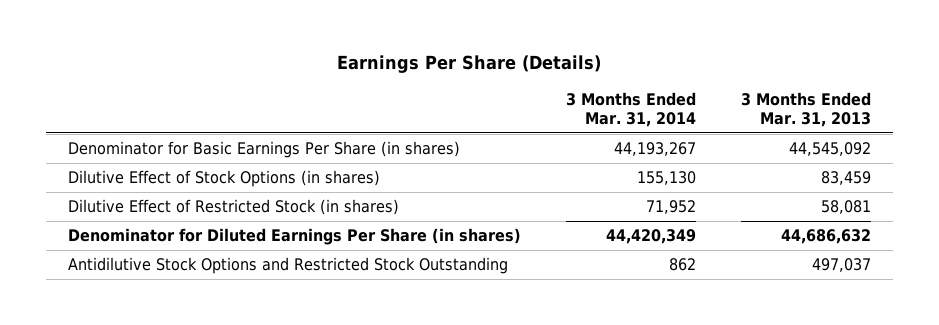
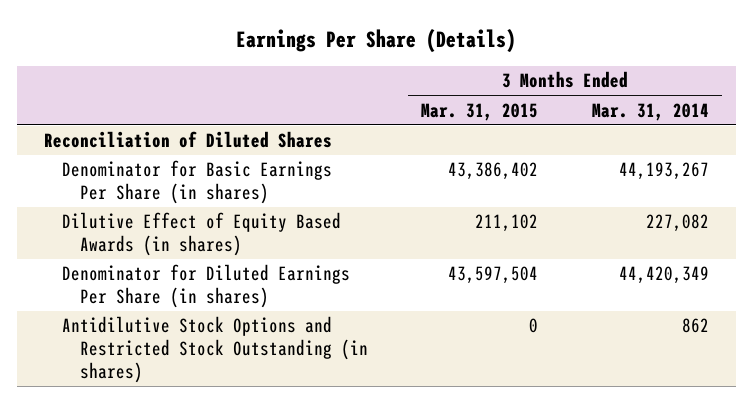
- | 3 Months Ended Mar. 31, 2014 | 3 Months Ended Mar. 31, 2013
+ | 3 Months Ended Mar. 31, 2015 | 3 Months Ended Mar. 31, 2014
+ Reconciliation of Diluted Shares
- Dilutive Effect of Stock Options (in shares) | 155,130 | 83,459
- Dilutive Effect of Restricted Stock (in shares) | 71,952 | 58,081
+ Dilutive Effect of Equity Based Awards (in shares) | 211,102 | 227,082
- Antidilutive Stock Options and Restricted Stock Outstanding | 862 | 497,037
+ Antidilutive Stock Options and Restricted Stock Outstanding (in shares) | 0 | 862

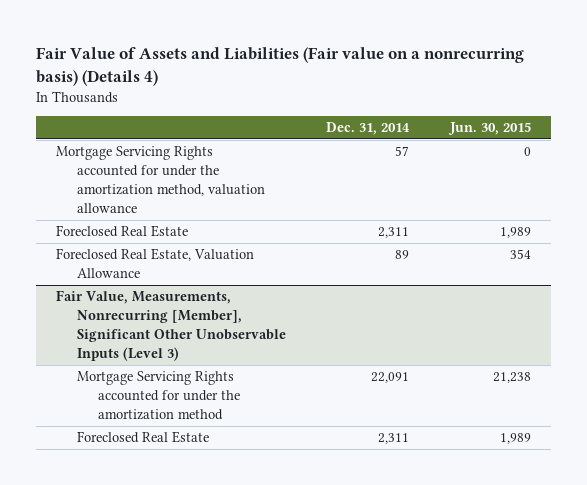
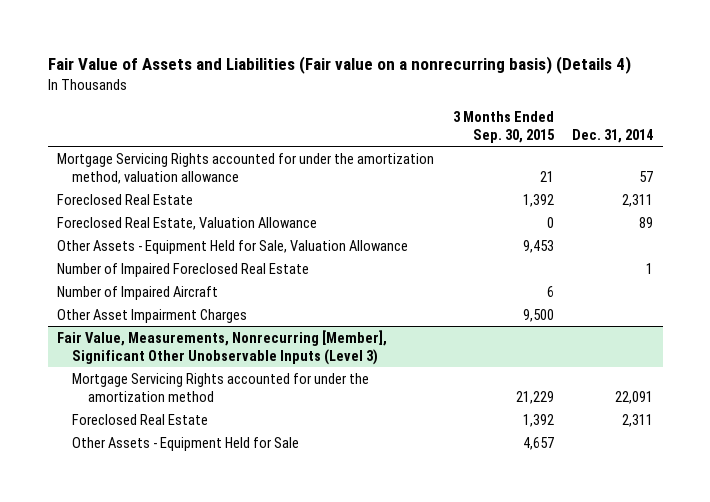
- | Dec. 31, 2014 | Jun. 30, 2015
+ | 3 Months Ended Sep. 30, 2015 | Dec. 31, 2014
+ Other Assets - Equipment Held for Sale, Valuation Allowance | 9,453 |
+ Number of Impaired Foreclosed Real Estate | | 1
+ Number of Impaired Aircraft | 6 |
+ Other Asset Impairment Charges | 9,500 |
@ Fair Value, Measurements, Nonrecurring [Member], Significant Other Unobservable Inputs (Level 3)
+ Other Assets - Equipment Held for Sale | 4,657 |

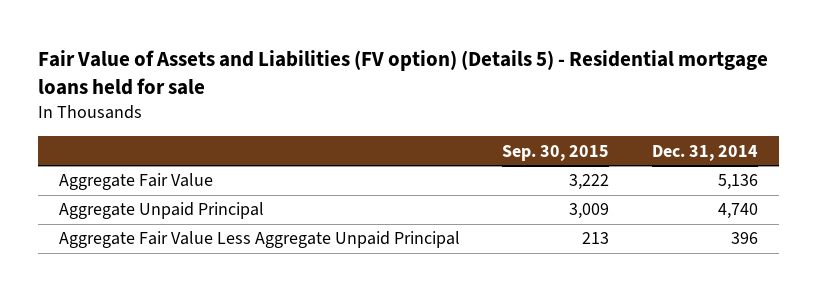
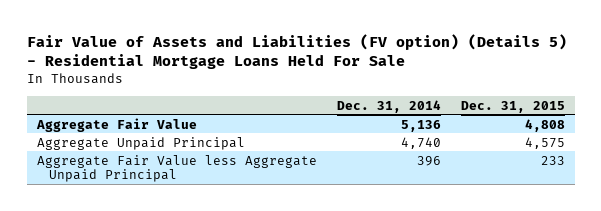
- Fair Value of Assets and Liabilities (FV option) (Details 5) - Residential mortgage loans held for sale
+ Fair Value of Assets and Liabilities (FV option) (Details 5) - Residential Mortgage Loans Held For Sale
- | Sep. 30, 2015 | Dec. 31, 2014
+ | Dec. 31, 2014 | Dec. 31, 2015
- Aggregate Fair Value Less Aggregate Unpaid Principal | 213 | 396
+ Aggregate Fair Value less Aggregate Unpaid Principal | 396 | 233

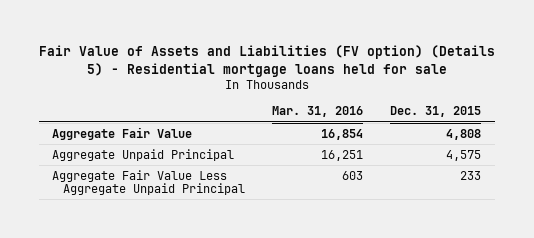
- Fair Value of Assets and Liabilities (FV option) (Details 5) - Residential Mortgage Loans Held For Sale
+ Fair Value of Assets and Liabilities (FV option) (Details 5) - Residential mortgage loans held for sale
- | Dec. 31, 2014 | Dec. 31, 2015
+ | Mar. 31, 2016 | Dec. 31, 2015
- Aggregate Fair Value less Aggregate Unpaid Principal | 396 | 233
+ Aggregate Fair Value Less Aggregate Unpaid Principal | 603 | 233

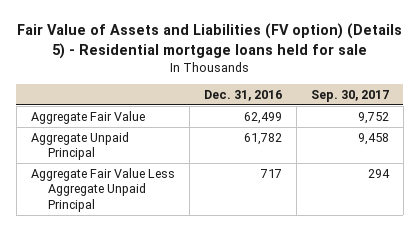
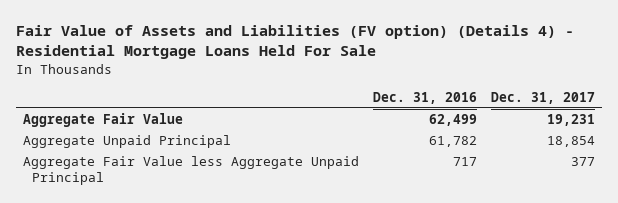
- Fair Value of Assets and Liabilities (FV option) (Details 5) - Residential mortgage loans held for sale
+ Fair Value of Assets and Liabilities (FV option) (Details 4) - Residential Mortgage Loans Held For Sale
- | Dec. 31, 2016 | Sep. 30, 2017
+ | Dec. 31, 2016 | Dec. 31, 2017
- Aggregate Fair Value Less Aggregate Unpaid Principal | 717 | 294
+ Aggregate Fair Value less Aggregate Unpaid Principal | 717 | 377

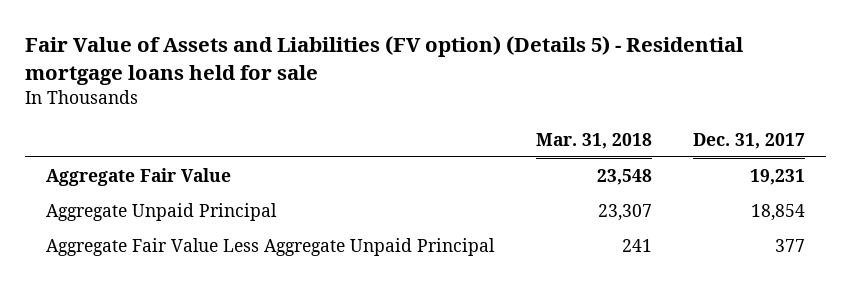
- Fair Value of Assets and Liabilities (FV option) (Details 4) - Residential Mortgage Loans Held For Sale
+ Fair Value of Assets and Liabilities (FV option) (Details 5) - Residential mortgage loans held for sale
- | Dec. 31, 2016 | Dec. 31, 2017
+ | Mar. 31, 2018 | Dec. 31, 2017
- Aggregate Fair Value less Aggregate Unpaid Principal | 717 | 377
+ Aggregate Fair Value Less Aggregate Unpaid Principal | 241 | 377

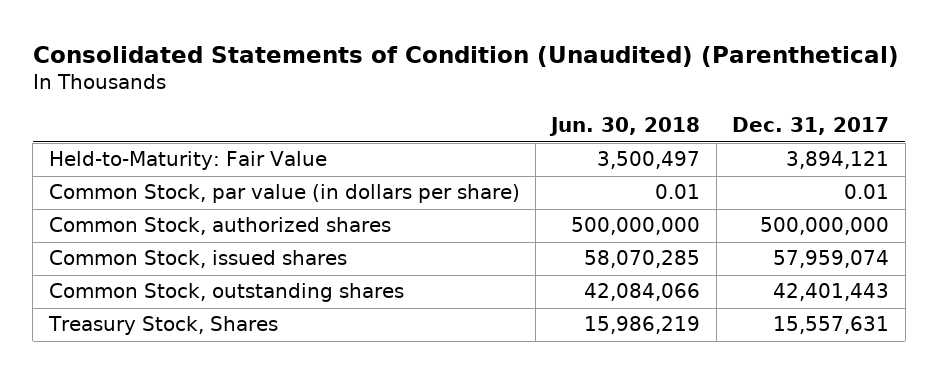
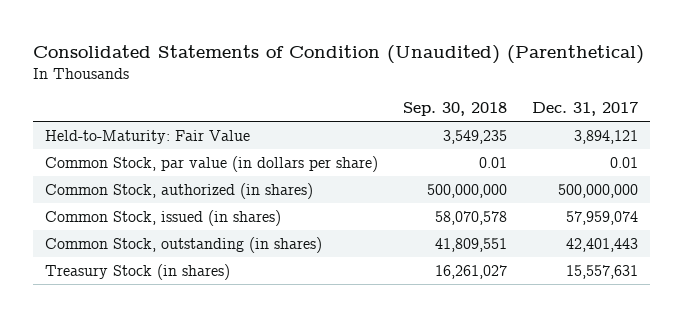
- | Jun. 30, 2018 | Dec. 31, 2017
+ | Sep. 30, 2018 | Dec. 31, 2017
- Common Stock, authorized shares | 500,000,000 | 500,000,000
- Common Stock, issued shares | 58,070,285 | 57,959,074
- Common Stock, outstanding shares | 42,084,066 | 42,401,443
- Treasury Stock, Shares | 15,986,219 | 15,557,631
+ Common Stock, authorized (in shares) | 500,000,000 | 500,000,000
+ Common Stock, issued (in shares) | 58,070,578 | 57,959,074
+ Common Stock, outstanding (in shares) | 41,809,551 | 42,401,443
+ Treasury Stock (in shares) | 16,261,027 | 15,557,631

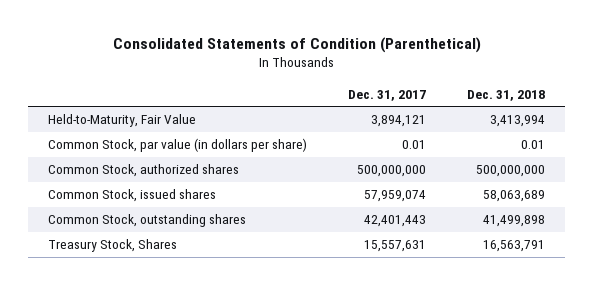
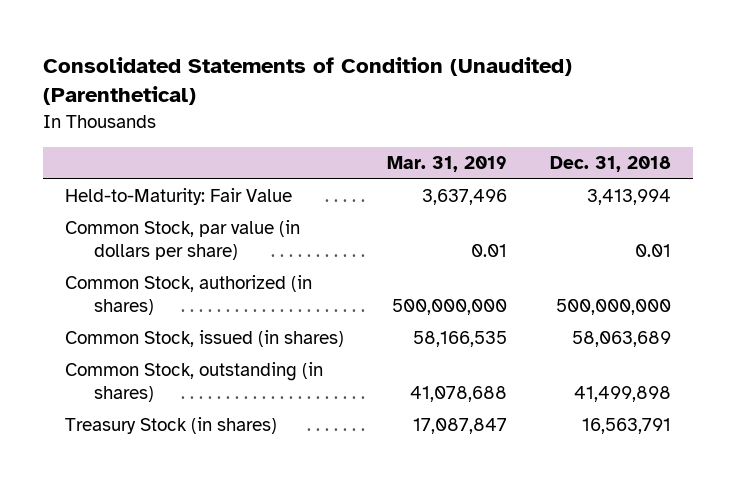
- Consolidated Statements of Condition (Parenthetical)
+ Consolidated Statements of Condition (Unaudited) (Parenthetical)
- | Dec. 31, 2017 | Dec. 31, 2018
+ | Mar. 31, 2019 | Dec. 31, 2018
- Held-to-Maturity, Fair Value | 3,894,121 | 3,413,994
+ Held-to-Maturity: Fair Value | 3,637,496 | 3,413,994
- Common Stock, authorized shares | 500,000,000 | 500,000,000
- Common Stock, issued shares | 57,959,074 | 58,063,689
- Common Stock, outstanding shares | 42,401,443 | 41,499,898
- Treasury Stock, Shares | 15,557,631 | 16,563,791
+ Common Stock, authorized (in shares) | 500,000,000 | 500,000,000
+ Common Stock, issued (in shares) | 58,166,535 | 58,063,689
+ Common Stock, outstanding (in shares) | 41,078,688 | 41,499,898
+ Treasury Stock (in shares) | 17,087,847 | 16,563,791

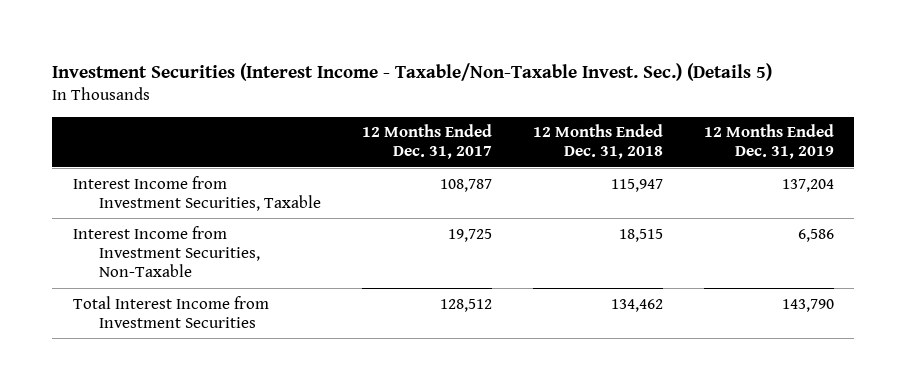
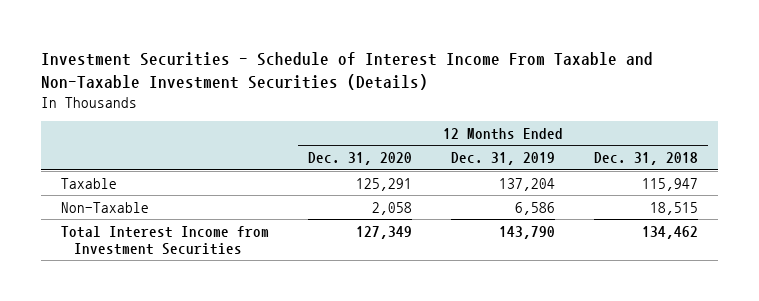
- Investment Securities (Interest Income - Taxable/Non-Taxable Invest. Sec.) (Details 5)
+ Investment Securities - Schedule of Interest Income From Taxable and Non-Taxable Investment Securities (Details)
- | 12 Months Ended Dec. 31, 2017 | 12 Months Ended Dec. 31, 2018 | 12 Months Ended Dec. 31, 2019
+ | 12 Months Ended Dec. 31, 2020 | 12 Months Ended Dec. 31, 2019 | 12 Months Ended Dec. 31, 2018
- Interest Income from Investment Securities, Taxable | 108,787 | 115,947 | 137,204
- Interest Income from Investment Securities, Non-Taxable | 19,725 | 18,515 | 6,586
+ Taxable | 125,291 | 137,204 | 115,947
+ Non-Taxable | 2,058 | 6,586 | 18,515

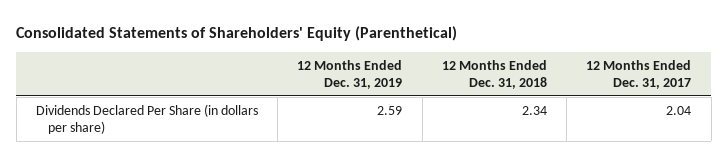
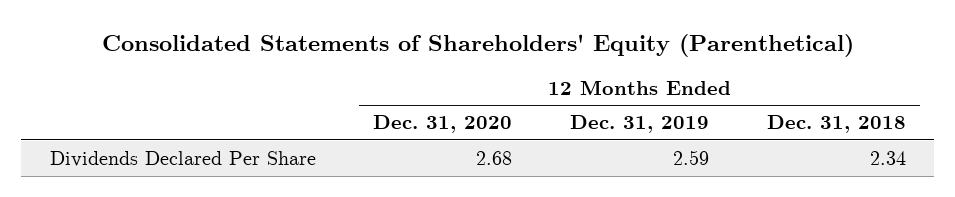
- | 12 Months Ended Dec. 31, 2019 | 12 Months Ended Dec. 31, 2018 | 12 Months Ended Dec. 31, 2017
+ | 12 Months Ended Dec. 31, 2020 | 12 Months Ended Dec. 31, 2019 | 12 Months Ended Dec. 31, 2018
- Dividends Declared Per Share (in dollars per share) | 2.59 | 2.34 | 2.04
+ Dividends Declared Per Share | 2.68 | 2.59 | 2.34

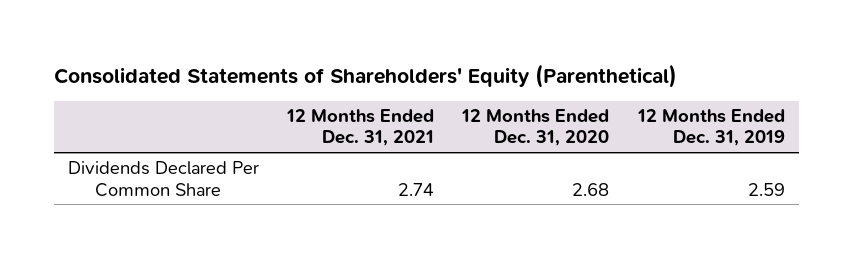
- | 12 Months Ended Dec. 31, 2020 | 12 Months Ended Dec. 31, 2019 | 12 Months Ended Dec. 31, 2018
+ | 12 Months Ended Dec. 31, 2021 | 12 Months Ended Dec. 31, 2020 | 12 Months Ended Dec. 31, 2019
- Dividends Declared Per Share | 2.68 | 2.59 | 2.34
+ Dividends Declared Per Common Share | 2.74 | 2.68 | 2.59

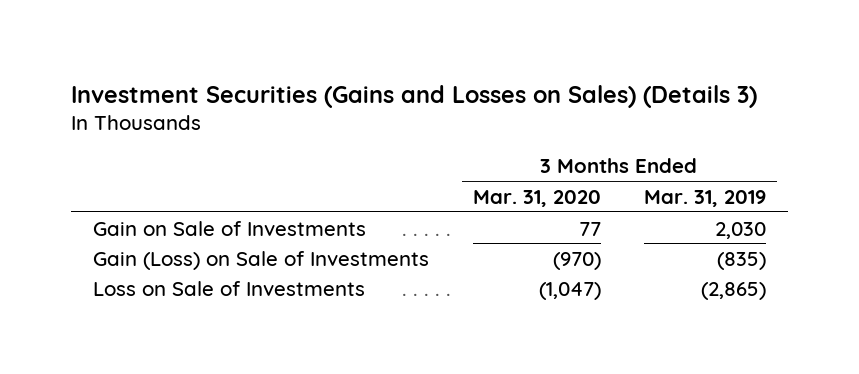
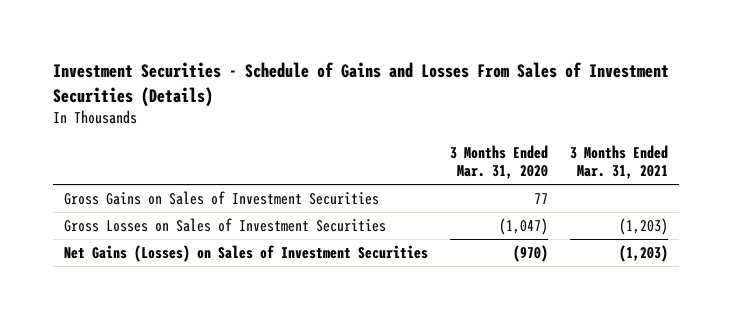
- Investment Securities (Gains and Losses on Sales) (Details 3)
+ Investment Securities - Schedule of Gains and Losses From Sales of Investment Securities (Details)
- | 3 Months Ended Mar. 31, 2020 | 3 Months Ended Mar. 31, 2019
+ | 3 Months Ended Mar. 31, 2020 | 3 Months Ended Mar. 31, 2021
- Gain on Sale of Investments | 77 | 2,030
- Gain (Loss) on Sale of Investments | (970) | (835)
- Loss on Sale of Investments | (1,047) | (2,865)
+ Gross Gains on Sales of Investment Securities | 77 |
+ Gross Losses on Sales of Investment Securities | (1,047) | (1,203)
+ Net Gains (Losses) on Sales of Investment Securities | (970) | (1,203)

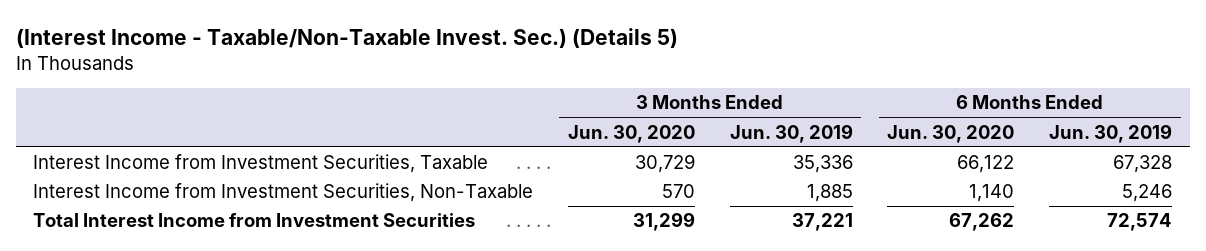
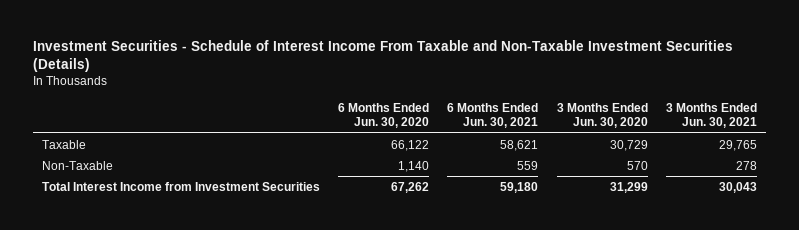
- (Interest Income - Taxable/Non-Taxable Invest. Sec.) (Details 5)
+ Investment Securities - Schedule of Interest Income From Taxable and Non-Taxable Investment Securities (Details)
- | 3 Months Ended Jun. 30, 2020 | 3 Months Ended Jun. 30, 2019 | 6 Months Ended Jun. 30, 2020 | 6 Months Ended Jun. 30, 2019
+ | 6 Months Ended Jun. 30, 2020 | 6 Months Ended Jun. 30, 2021 | 3 Months Ended Jun. 30, 2020 | 3 Months Ended Jun. 30, 2021
- Interest Income from Investment Securities, Taxable | 30,729 | 35,336 | 66,122 | 67,328
- Interest Income from Investment Securities, Non-Taxable | 570 | 1,885 | 1,140 | 5,246
+ Taxable | 66,122 | 58,621 | 30,729 | 29,765
+ Non-Taxable | 1,140 | 559 | 570 | 278

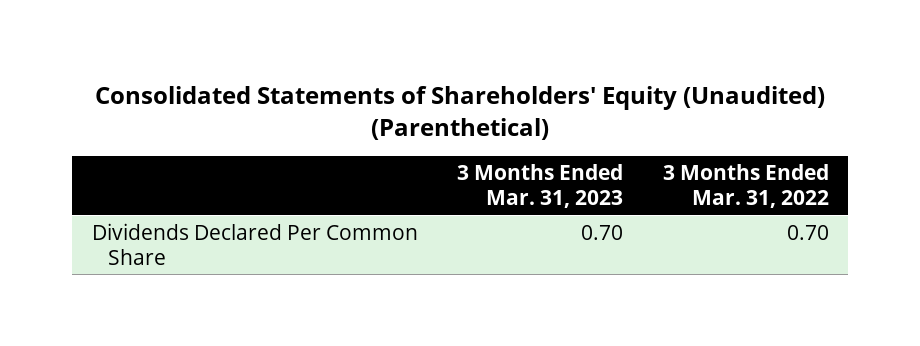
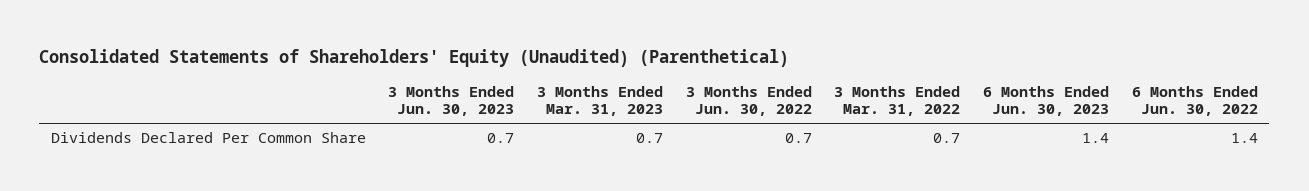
- | 3 Months Ended Mar. 31, 2023 | 3 Months Ended Mar. 31, 2022
+ | 3 Months Ended Jun. 30, 2023 | 3 Months Ended Mar. 31, 2023 | 3 Months Ended Jun. 30, 2022 | 3 Months Ended Mar. 31, 2022 | 6 Months Ended Jun. 30, 2023 | 6 Months Ended Jun. 30, 2022
- Dividends Declared Per Common Share | 0.70 | 0.70
+ Dividends Declared Per Common Share | 0.7 | 0.7 | 0.7 | 0.7 | 1.4 | 1.4

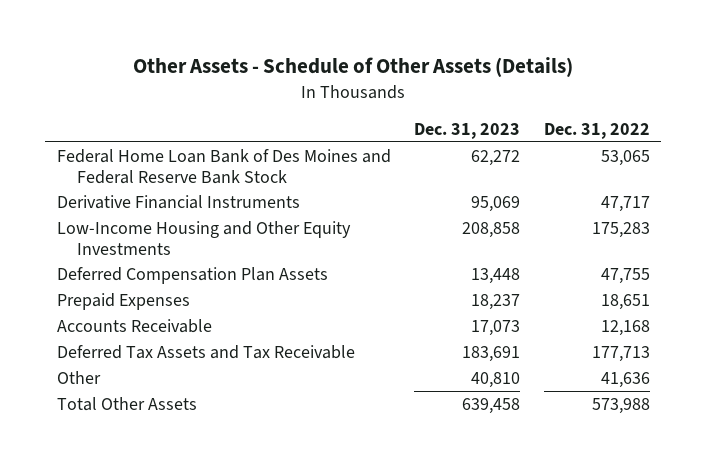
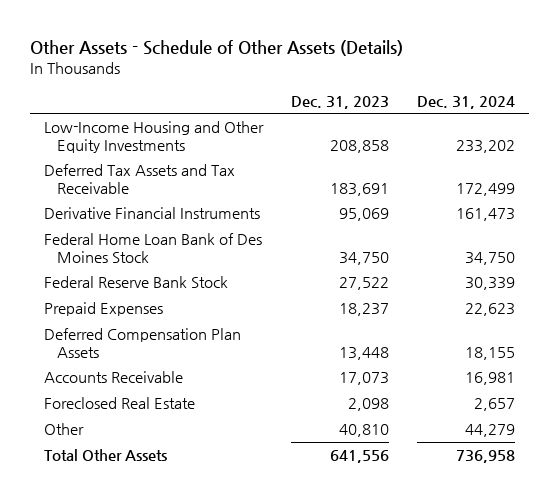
- | Dec. 31, 2023 | Dec. 31, 2022
+ | Dec. 31, 2023 | Dec. 31, 2024
- Federal Home Loan Bank of Des Moines and Federal Reserve Bank Stock | 62,272 | 53,065
moved up: Deferred Tax Assets and Tax Receivable | 183,691 | 172,499
moved down: Derivative Financial Instruments | 95,069 | 161,473
+ Federal Home Loan Bank of Des Moines Stock | 34,750 | 34,750
+ Federal Reserve Bank Stock | 27,522 | 30,339
moved down: Deferred Compensation Plan Assets | 13,448 | 18,155
+ Foreclosed Real Estate | 2,098 | 2,657
- Total Other Assets | 639,458 | 573,988
+ Total Other Assets | 641,556 | 736,958

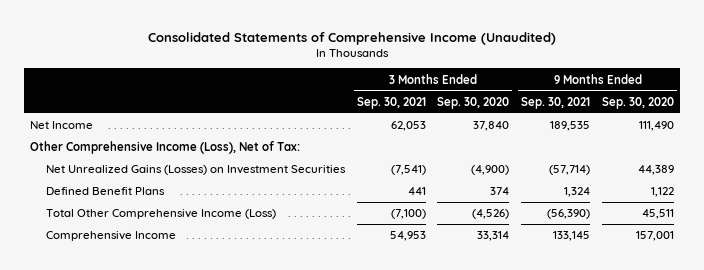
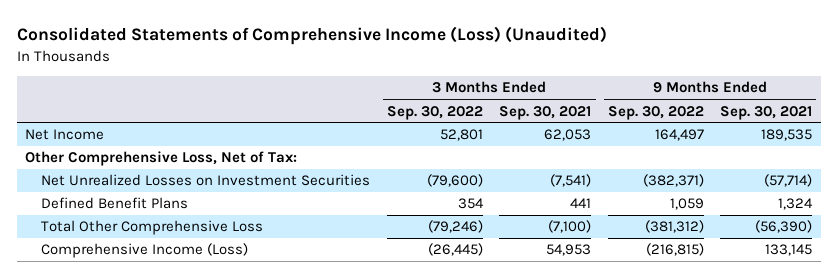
- Consolidated Statements of Comprehensive Income (Unaudited)
+ Consolidated Statements of Comprehensive Income (Loss) (Unaudited)
- | 3 Months Ended Sep. 30, 2021 | 3 Months Ended Sep. 30, 2020 | 9 Months Ended Sep. 30, 2021 | 9 Months Ended Sep. 30, 2020
+ | 3 Months Ended Sep. 30, 2022 | 3 Months Ended Sep. 30, 2021 | 9 Months Ended Sep. 30, 2022 | 9 Months Ended Sep. 30, 2021
- Other Comprehensive Income (Loss), Net of Tax:
- Net Unrealized Gains (Losses) on Investment Securities | (7,541) | (4,900) | (57,714) | 44,389
+ Other Comprehensive Loss, Net of Tax:
+ Net Unrealized Losses on Investment Securities | (79,600) | (7,541) | (382,371) | (57,714)
- Total Other Comprehensive Income (Loss) | (7,100) | (4,526) | (56,390) | 45,511
- Comprehensive Income | 54,953 | 33,314 | 133,145 | 157,001
+ Total Other Comprehensive Loss | (79,246) | (7,100) | (381,312) | (56,390)
+ Comprehensive Income (Loss) | (26,445) | 54,953 | (216,815) | 133,145

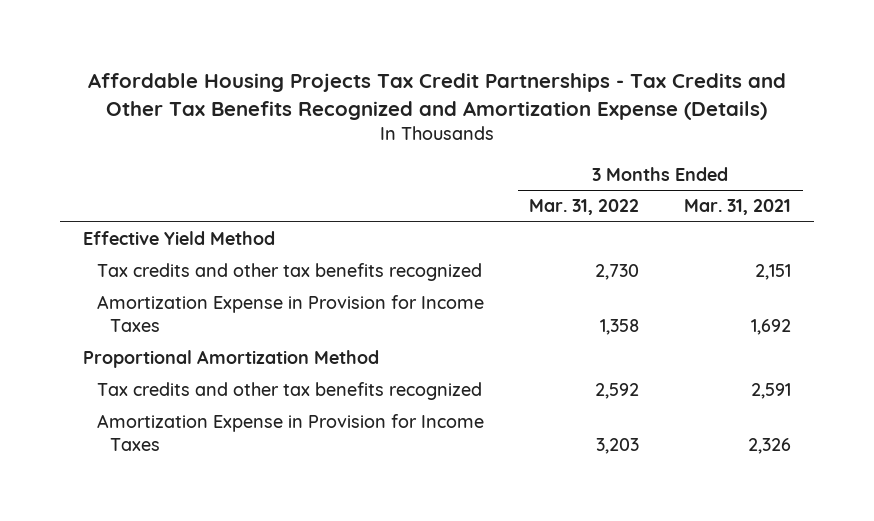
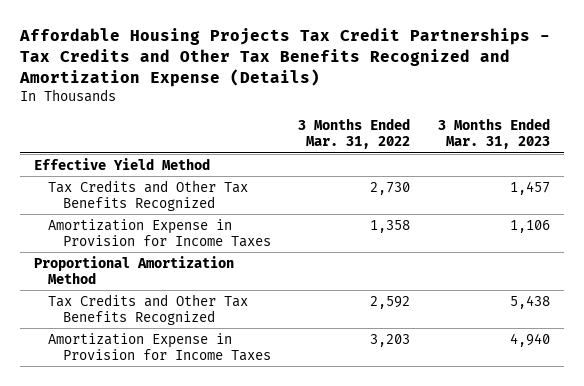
- | 3 Months Ended Mar. 31, 2022 | 3 Months Ended Mar. 31, 2021
+ | 3 Months Ended Mar. 31, 2022 | 3 Months Ended Mar. 31, 2023
- Tax credits and other tax benefits recognized | 2,730 | 2,151
+ Tax Credits and Other Tax Benefits Recognized | 2,730 | 1,457
- Tax credits and other tax benefits recognized | 2,592 | 2,591
+ Tax Credits and Other Tax Benefits Recognized | 2,592 | 5,438

